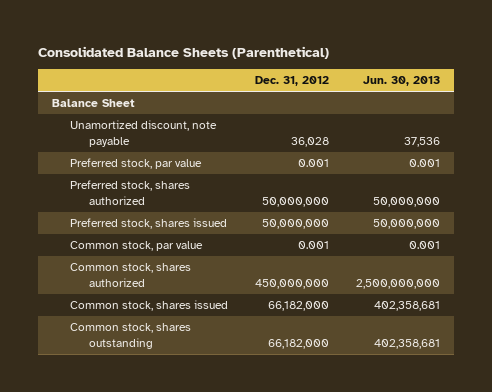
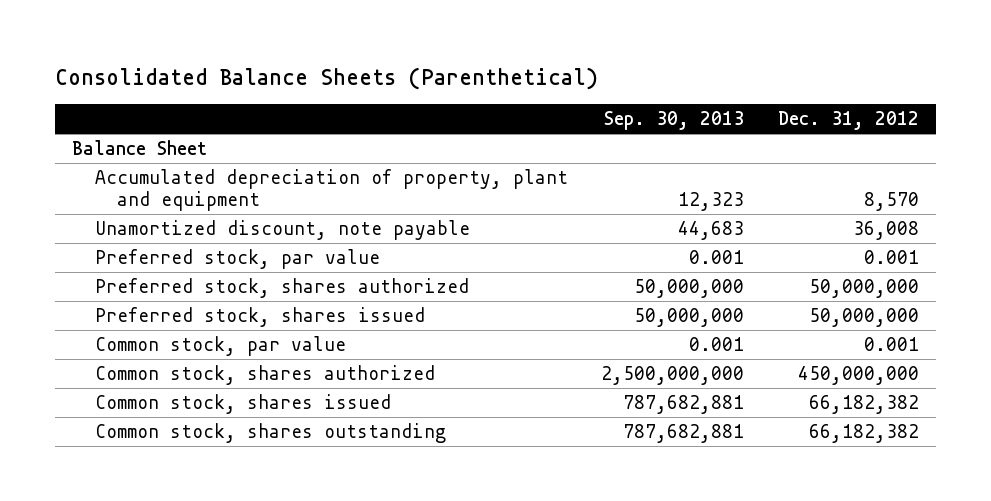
- | Dec. 31, 2012 | Jun. 30, 2013
+ | Sep. 30, 2013 | Dec. 31, 2012
- Unamortized discount, note payable | 36,028 | 37,536
+ Accumulated depreciation of property, plant and equipment | 12,323 | 8,570
+ Unamortized discount, note payable | 44,683 | 36,008
- Common stock, shares issued | 66,182,000 | 402,358,681
- Common stock, shares outstanding | 66,182,000 | 402,358,681
+ Common stock, shares issued | 787,682,881 | 66,182,382
+ Common stock, shares outstanding | 787,682,881 | 66,182,382

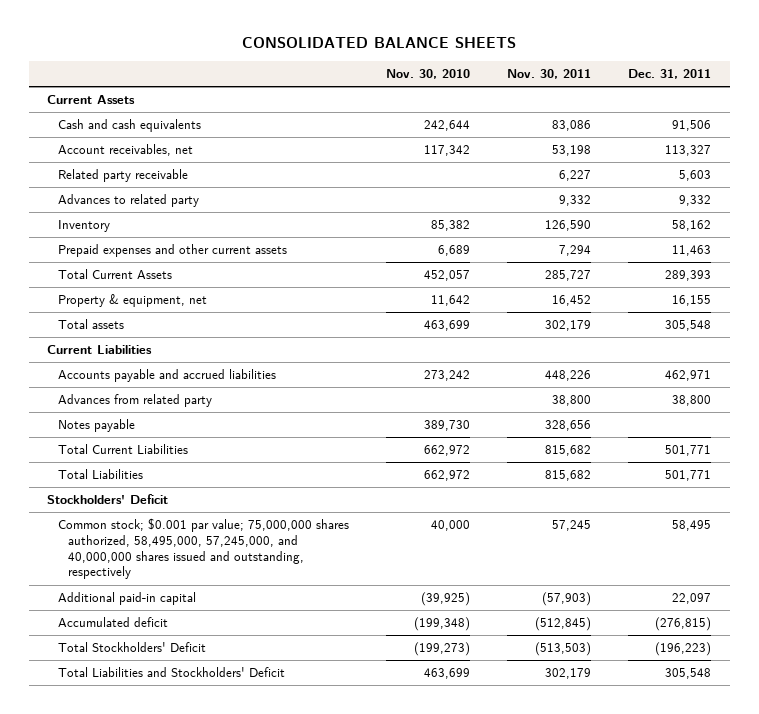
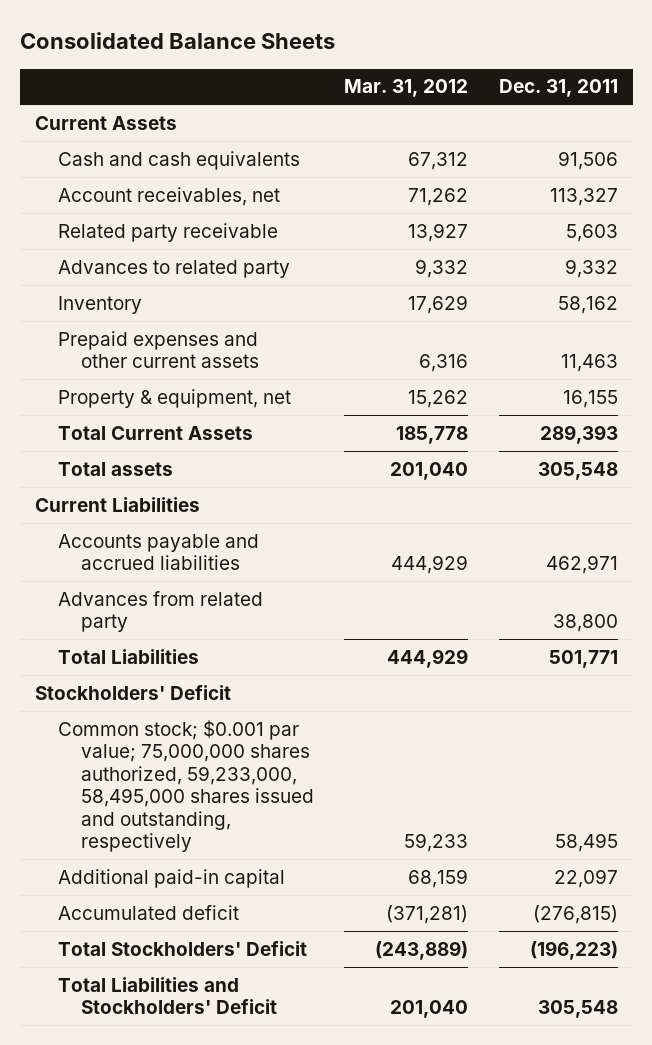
- CONSOLIDATED BALANCE SHEETS
+ Consolidated Balance Sheets
- | Nov. 30, 2010 | Nov. 30, 2011 | Dec. 31, 2011
+ | Mar. 31, 2012 | Dec. 31, 2011
moved down: Total Current Assets | 185,778 | 289,393
- Notes payable | 389,730 | 328,656 |
- Total Current Liabilities | 662,972 | 815,682 | 501,771
- Common stock; $0.001 par value; 75,000,000 shares authorized, 58,495,000, 57,245,000, and 40,000,000 shares issued and outstanding, respectively | 40,000 | 57,245 | 58,495
+ Common stock; $0.001 par value; 75,000,000 shares authorized, 59,233,000, 58,495,000 shares issued and outstanding, respectively | 59,233 | 58,495

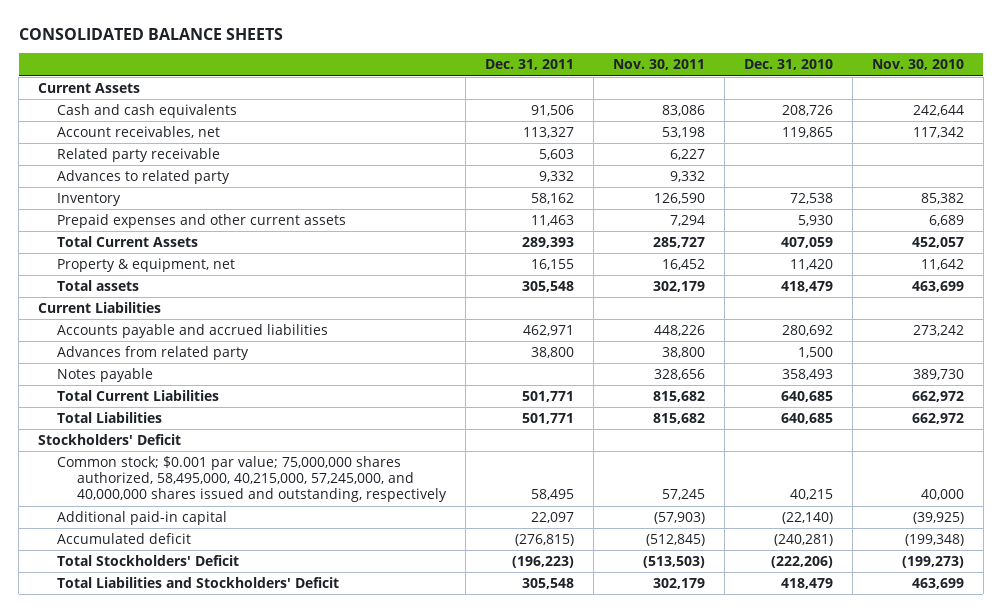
- Consolidated Balance Sheets
+ CONSOLIDATED BALANCE SHEETS
- | Mar. 31, 2012 | Dec. 31, 2011
+ | Dec. 31, 2011 | Nov. 30, 2011 | Dec. 31, 2010 | Nov. 30, 2010
moved down: Property & equipment, net | 16,155 | 16,452 | 11,420 | 11,642
+ Notes payable | | 328,656 | 358,493 | 389,730
+ Total Current Liabilities | 501,771 | 815,682 | 640,685 | 662,972
- Common stock; $0.001 par value; 75,000,000 shares authorized, 59,233,000, 58,495,000 shares issued and outstanding, respectively | 59,233 | 58,495
+ Common stock; $0.001 par value; 75,000,000 shares authorized, 58,495,000, 40,215,000, 57,245,000, and 40,000,000 shares issued and outstanding, respectively | 58,495 | 57,245 | 40,215 | 40,000

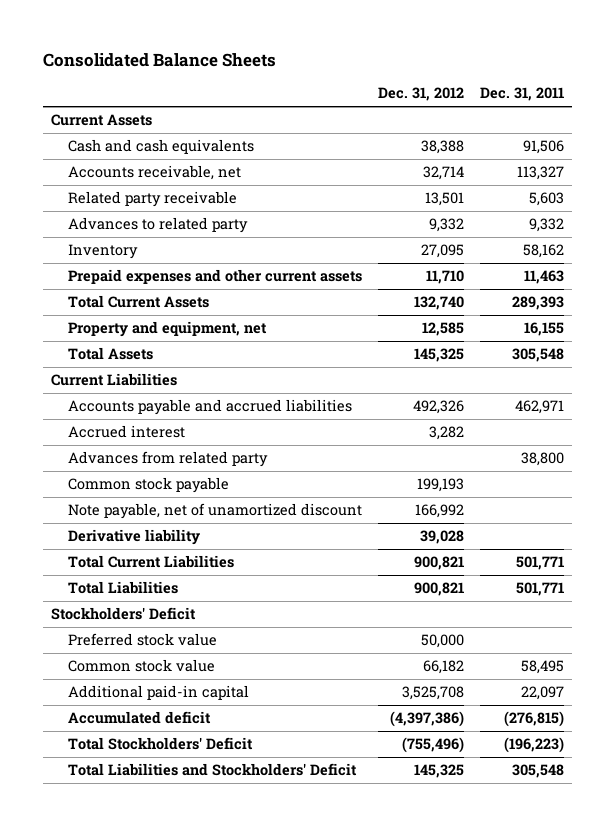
- CONSOLIDATED BALANCE SHEETS
+ Consolidated Balance Sheets
- | Dec. 31, 2011 | Nov. 30, 2011 | Dec. 31, 2010 | Nov. 30, 2010
+ | Dec. 31, 2012 | Dec. 31, 2011
- Account receivables, net | 113,327 | 53,198 | 119,865 | 117,342
+ Accounts receivable, net | 32,714 | 113,327
- Property & equipment, net | 16,155 | 16,452 | 11,420 | 11,642
- Total assets | 305,548 | 302,179 | 418,479 | 463,699
+ Property and equipment, net | 12,585 | 16,155
+ Total Assets | 145,325 | 305,548
+ Accrued interest | 3,282 |
- Notes payable | | 328,656 | 358,493 | 389,730
+ Common stock payable | 199,193 |
+ Note payable, net of unamortized discount | 166,992 |
+ Derivative liability | 39,028 |
- Common stock; $0.001 par value; 75,000,000 shares authorized, 58,495,000, 40,215,000, 57,245,000, and 40,000,000 shares issued and outstanding, respectively | 58,495 | 57,245 | 40,215 | 40,000
+ Preferred stock value | 50,000 |
+ Common stock value | 66,182 | 58,495

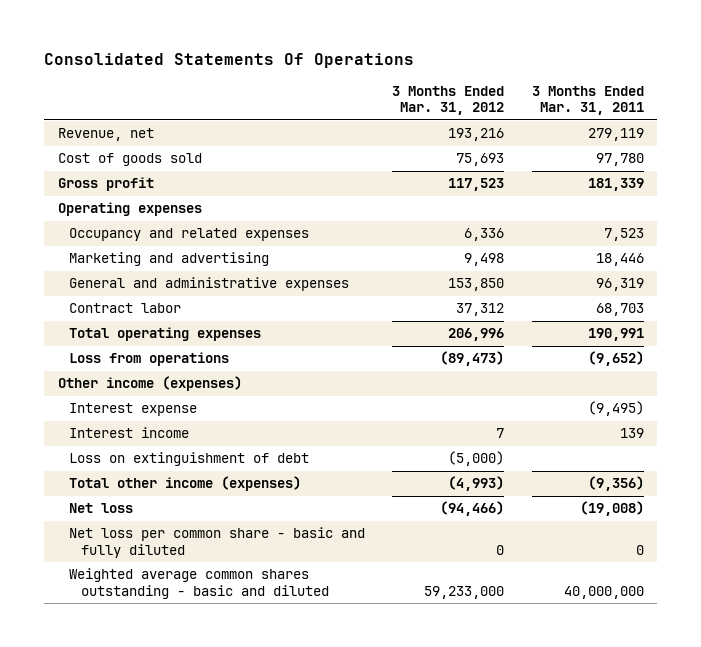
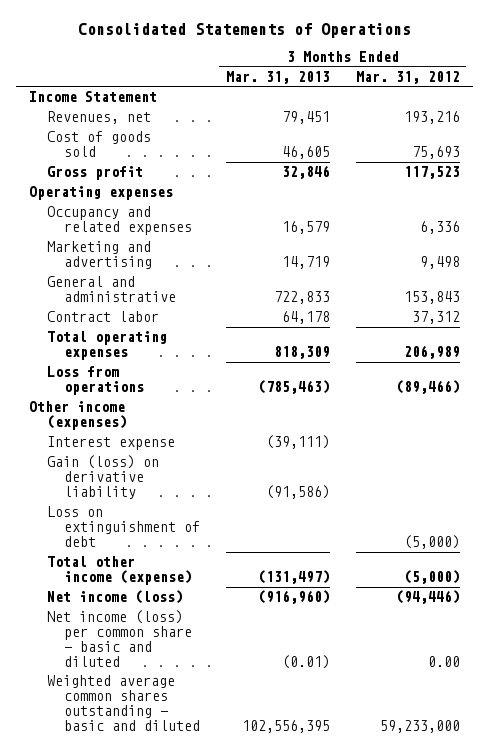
- Consolidated Statements Of Operations
+ Consolidated Statements of Operations
- | 3 Months Ended Mar. 31, 2012 | 3 Months Ended Mar. 31, 2011
+ | 3 Months Ended Mar. 31, 2013 | 3 Months Ended Mar. 31, 2012
- Revenue, net | 193,216 | 279,119
+ Income Statement
+ Revenues, net | 79,451 | 193,216
- General and administrative expenses | 153,850 | 96,319
+ General and administrative | 722,833 | 153,843
- Total operating expenses | 206,996 | 190,991
- Loss from operations | (89,473) | (9,652)
+ Total operating expenses | 818,309 | 206,989
+ Loss from operations | (785,463) | (89,466)
- Interest income | 7 | 139
+ Gain (loss) on derivative liability | (91,586) |
- Total other income (expenses) | (4,993) | (9,356)
- Net loss | (94,466) | (19,008)
- Net loss per common share - basic and fully diluted | 0 | 0
+ Total other income (expense) | (131,497) | (5,000)
+ Net income (loss) | (916,960) | (94,446)
+ Net income (loss) per common share - basic and diluted | (0.01) | 0.00

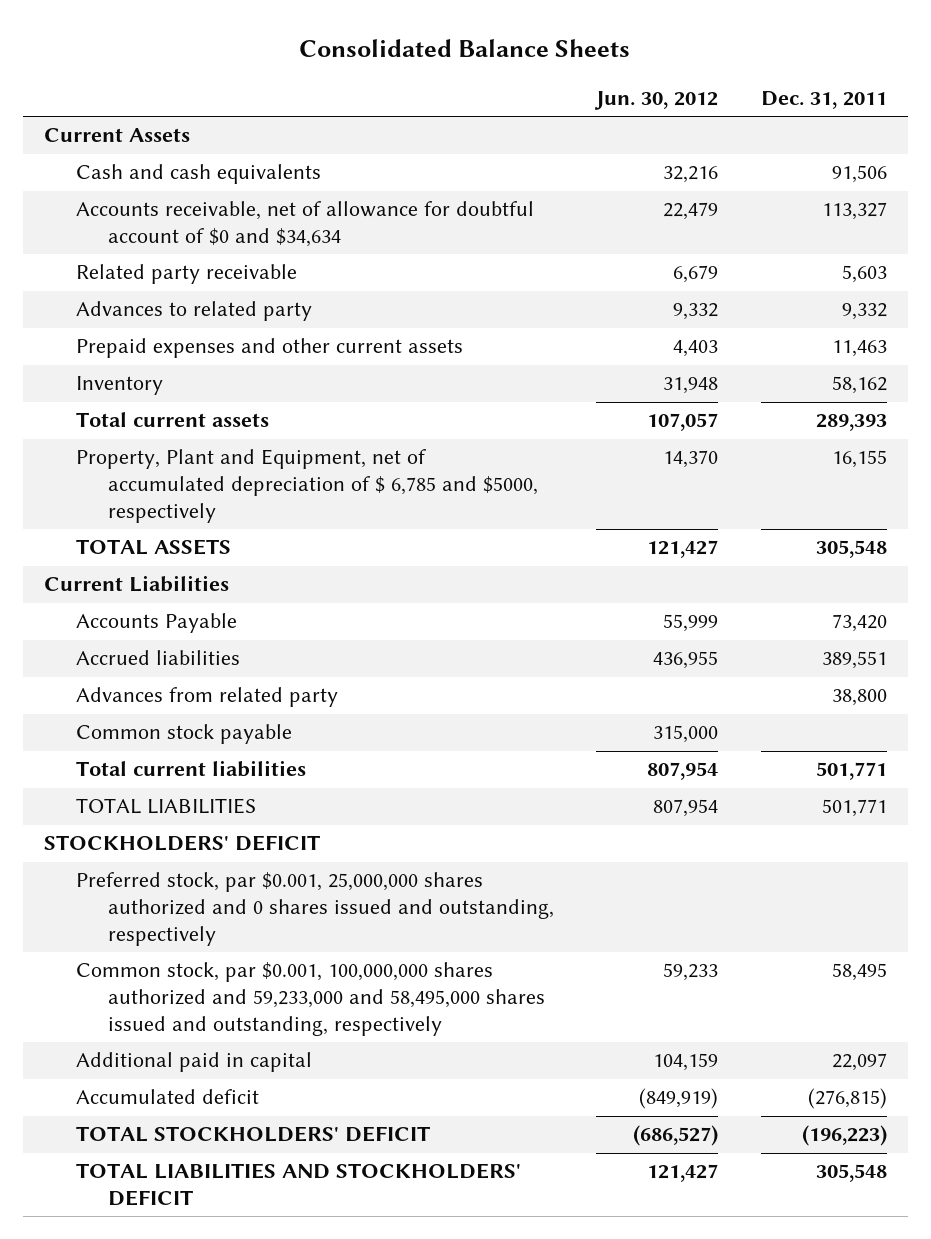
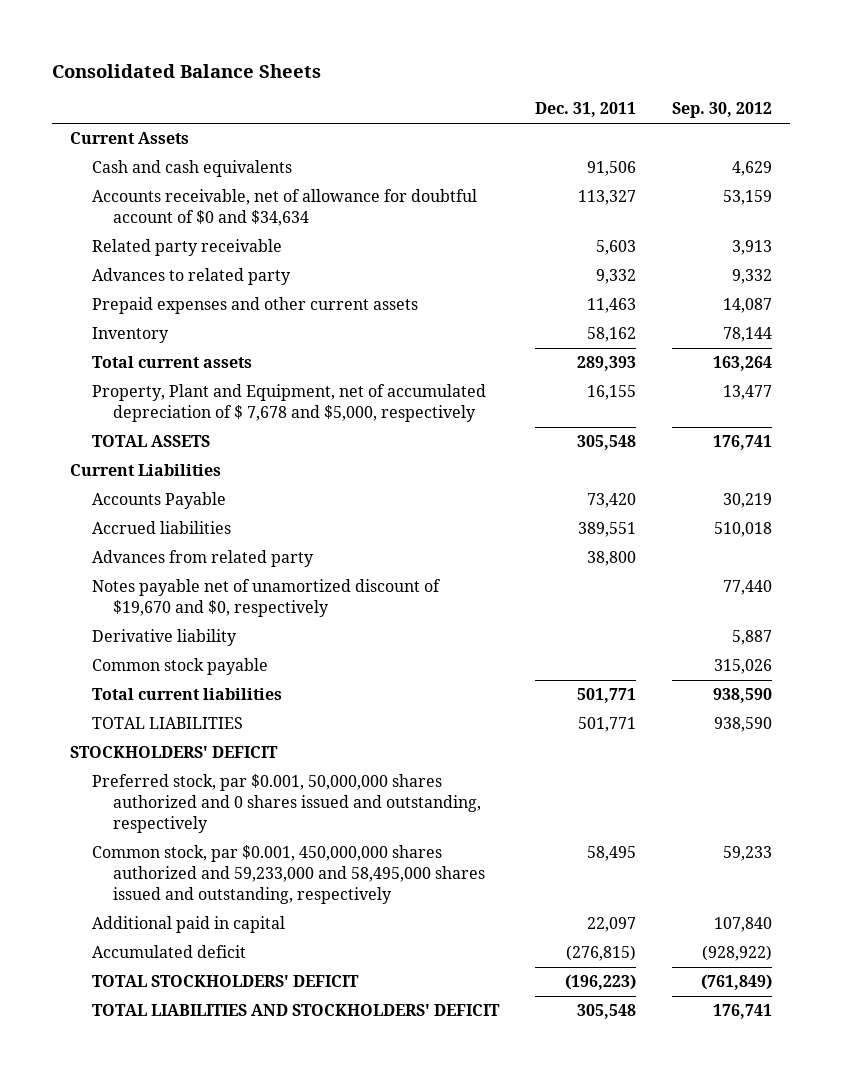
- | Jun. 30, 2012 | Dec. 31, 2011
+ | Dec. 31, 2011 | Sep. 30, 2012
- Property, Plant and Equipment, net of accumulated depreciation of $ 6,785 and $5000, respectively | 14,370 | 16,155
+ Property, Plant and Equipment, net of accumulated depreciation of $ 7,678 and $5,000, respectively | 16,155 | 13,477
+ Notes payable net of unamortized discount of $19,670 and $0, respectively | | 77,440
+ Derivative liability | | 5,887
- Preferred stock, par $0.001, 25,000,000 shares authorized and 0 shares issued and outstanding, respectively
- Common stock, par $0.001, 100,000,000 shares authorized and 59,233,000 and 58,495,000 shares issued and outstanding, respectively | 59,233 | 58,495
+ Preferred stock, par $0.001, 50,000,000 shares authorized and 0 shares issued and outstanding, respectively
+ Common stock, par $0.001, 450,000,000 shares authorized and 59,233,000 and 58,495,000 shares issued and outstanding, respectively | 58,495 | 59,233

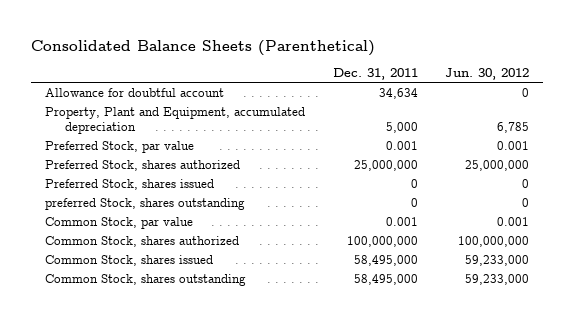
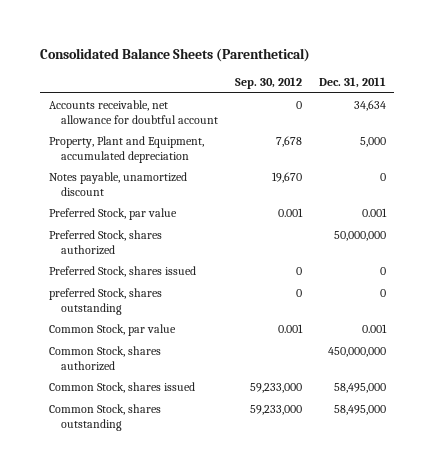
- | Dec. 31, 2011 | Jun. 30, 2012
+ | Sep. 30, 2012 | Dec. 31, 2011
- Allowance for doubtful account | 34,634 | 0
+ Accounts receivable, net allowance for doubtful account | 0 | 34,634
+ Notes payable, unamortized discount | 19,670 | 0
- Preferred Stock, shares authorized | 25,000,000 | 25,000,000
+ Preferred Stock, shares authorized | | 50,000,000
- Common Stock, shares authorized | 100,000,000 | 100,000,000
+ Common Stock, shares authorized | | 450,000,000

